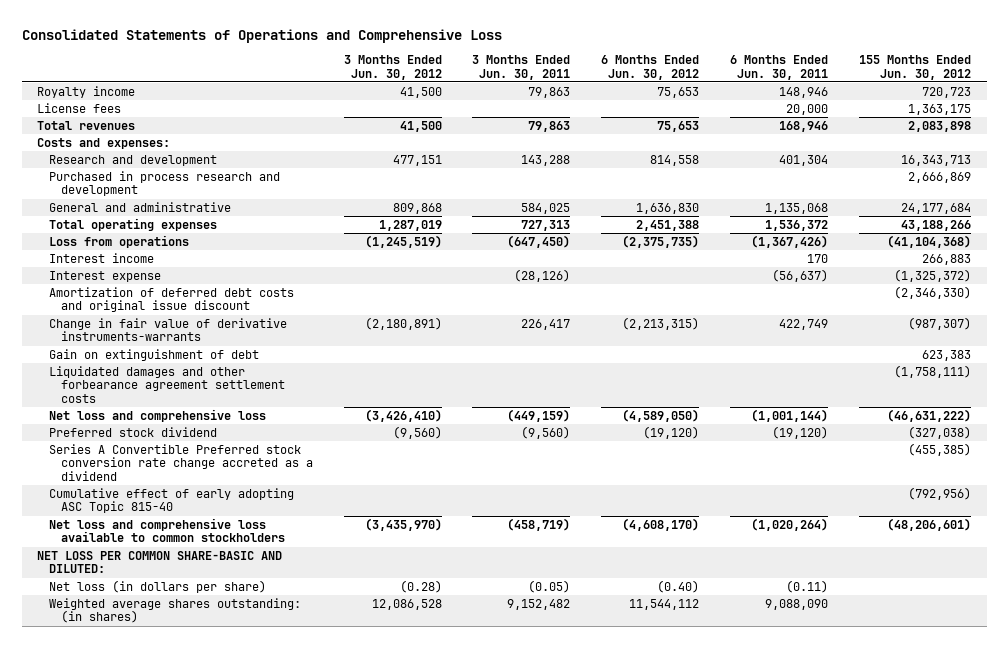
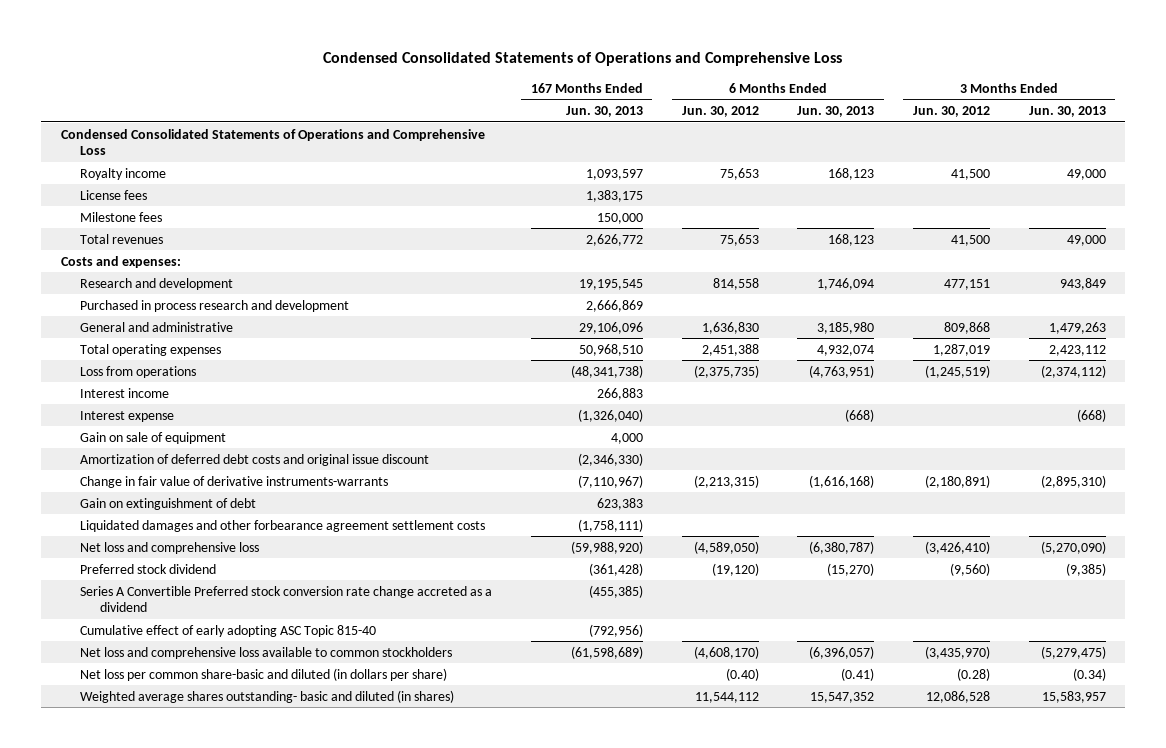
- Consolidated Statements of Operations and Comprehensive Loss
+ Condensed Consolidated Statements of Operations and Comprehensive Loss
- | 3 Months Ended Jun. 30, 2012 | 3 Months Ended Jun. 30, 2011 | 6 Months Ended Jun. 30, 2012 | 6 Months Ended Jun. 30, 2011 | 155 Months Ended Jun. 30, 2012
+ | 167 Months Ended Jun. 30, 2013 | 6 Months Ended Jun. 30, 2012 | 6 Months Ended Jun. 30, 2013 | 3 Months Ended Jun. 30, 2012 | 3 Months Ended Jun. 30, 2013
+ Condensed Consolidated Statements of Operations and Comprehensive Loss
+ Milestone fees | 150,000 | | | |
+ Gain on sale of equipment | 4,000 | | | |
- NET LOSS PER COMMON SHARE-BASIC AND DILUTED:
- Net loss (in dollars per share) | (0.28) | (0.05) | (0.40) | (0.11) |
- Weighted average shares outstanding: (in shares) | 12,086,528 | 9,152,482 | 11,544,112 | 9,088,090 |
+ Net loss per common share-basic and diluted (in dollars per share) | | (0.40) | (0.41) | (0.28) | (0.34)
+ Weighted average shares outstanding- basic and diluted (in shares) | | 11,544,112 | 15,547,352 | 12,086,528 | 15,583,957

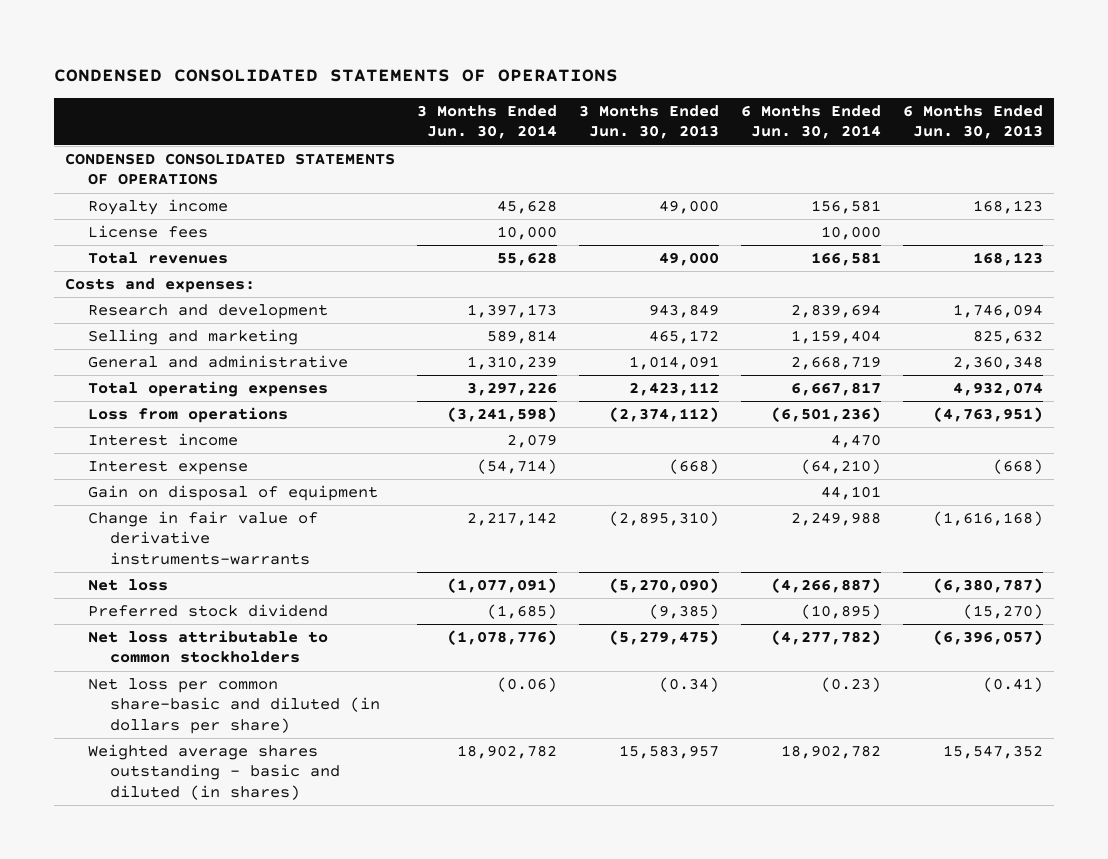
- Condensed Consolidated Statements of Operations and Comprehensive Loss
+ CONDENSED CONSOLIDATED STATEMENTS OF OPERATIONS
- | 167 Months Ended Jun. 30, 2013 | 6 Months Ended Jun. 30, 2012 | 6 Months Ended Jun. 30, 2013 | 3 Months Ended Jun. 30, 2012 | 3 Months Ended Jun. 30, 2013
+ | 3 Months Ended Jun. 30, 2014 | 3 Months Ended Jun. 30, 2013 | 6 Months Ended Jun. 30, 2014 | 6 Months Ended Jun. 30, 2013
- Condensed Consolidated Statements of Operations and Comprehensive Loss
+ CONDENSED CONSOLIDATED STATEMENTS OF OPERATIONS
- Milestone fees | 150,000 | | | |
- Purchased in process research and development | 2,666,869 | | | |
- General and administrative | 29,106,096 | 1,636,830 | 3,185,980 | 809,868 | 1,479,263
+ Selling and marketing | 589,814 | 465,172 | 1,159,404 | 825,632
+ General and administrative | 1,310,239 | 1,014,091 | 2,668,719 | 2,360,348
- Gain on sale of equipment | 4,000 | | | |
- Amortization of deferred debt costs and original issue discount | (2,346,330) | | | |
+ Gain on disposal of equipment | | | 44,101 |
- Gain on extinguishment of debt | 623,383 | | | |
- Liquidated damages and other forbearance agreement settlement costs | (1,758,111) | | | |
- Net loss and comprehensive loss | (59,988,920) | (4,589,050) | (6,380,787) | (3,426,410) | (5,270,090)
+ Net loss | (1,077,091) | (5,270,090) | (4,266,887) | (6,380,787)
- Series A Convertible Preferred stock conversion rate change accreted as a dividend | (455,385) | | | |
- Cumulative effect of early adopting ASC Topic 815-40 | (792,956) | | | |
- Net loss and comprehensive loss available to common stockholders | (61,598,689) | (4,608,170) | (6,396,057) | (3,435,970) | (5,279,475)
+ Net loss attributable to common stockholders | (1,078,776) | (5,279,475) | (4,277,782) | (6,396,057)
- Weighted average shares outstanding- basic and diluted (in shares) | | 11,544,112 | 15,547,352 | 12,086,528 | 15,583,957
+ Weighted average shares outstanding - basic and diluted (in shares) | 18,902,782 | 15,583,957 | 18,902,782 | 15,547,352

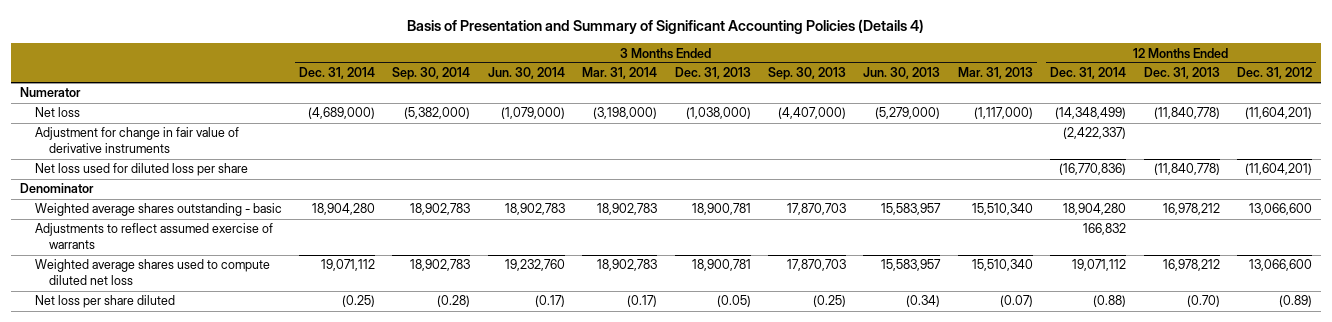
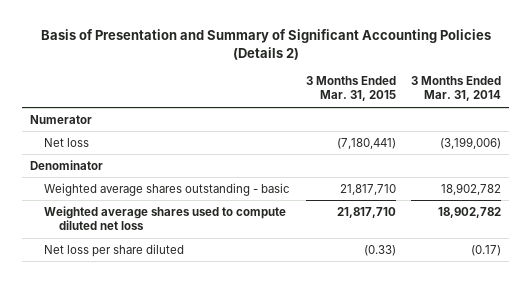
- Basis of Presentation and Summary of Significant Accounting Policies (Details 4)
+ Basis of Presentation and Summary of Significant Accounting Policies (Details 2)
- | 3 Months Ended Dec. 31, 2014 | 3 Months Ended Sep. 30, 2014 | 3 Months Ended Jun. 30, 2014 | 3 Months Ended Mar. 31, 2014 | 3 Months Ended Dec. 31, 2013 | 3 Months Ended Sep. 30, 2013 | 3 Months Ended Jun. 30, 2013 | 3 Months Ended Mar. 31, 2013 | 12 Months Ended Dec. 31, 2014 | 12 Months Ended Dec. 31, 2013 | 12 Months Ended Dec. 31, 2012
+ | 3 Months Ended Mar. 31, 2015 | 3 Months Ended Mar. 31, 2014
- Net loss | (4,689,000) | (5,382,000) | (1,079,000) | (3,198,000) | (1,038,000) | (4,407,000) | (5,279,000) | (1,117,000) | (14,348,499) | (11,840,778) | (11,604,201)
- Adjustment for change in fair value of derivative instruments | | | | | | | | | (2,422,337) | |
- Net loss used for diluted loss per share | | | | | | | | | (16,770,836) | (11,840,778) | (11,604,201)
+ Net loss | (7,180,441) | (3,199,006)
- Weighted average shares outstanding - basic | 18,904,280 | 18,902,783 | 18,902,783 | 18,902,783 | 18,900,781 | 17,870,703 | 15,583,957 | 15,510,340 | 18,904,280 | 16,978,212 | 13,066,600
- Adjustments to reflect assumed exercise of warrants | | | | | | | | | 166,832 | |
- Weighted average shares used to compute diluted net loss | 19,071,112 | 18,902,783 | 19,232,760 | 18,902,783 | 18,900,781 | 17,870,703 | 15,583,957 | 15,510,340 | 19,071,112 | 16,978,212 | 13,066,600
+ Weighted average shares outstanding - basic | 21,817,710 | 18,902,782
+ Weighted average shares used to compute diluted net loss | 21,817,710 | 18,902,782

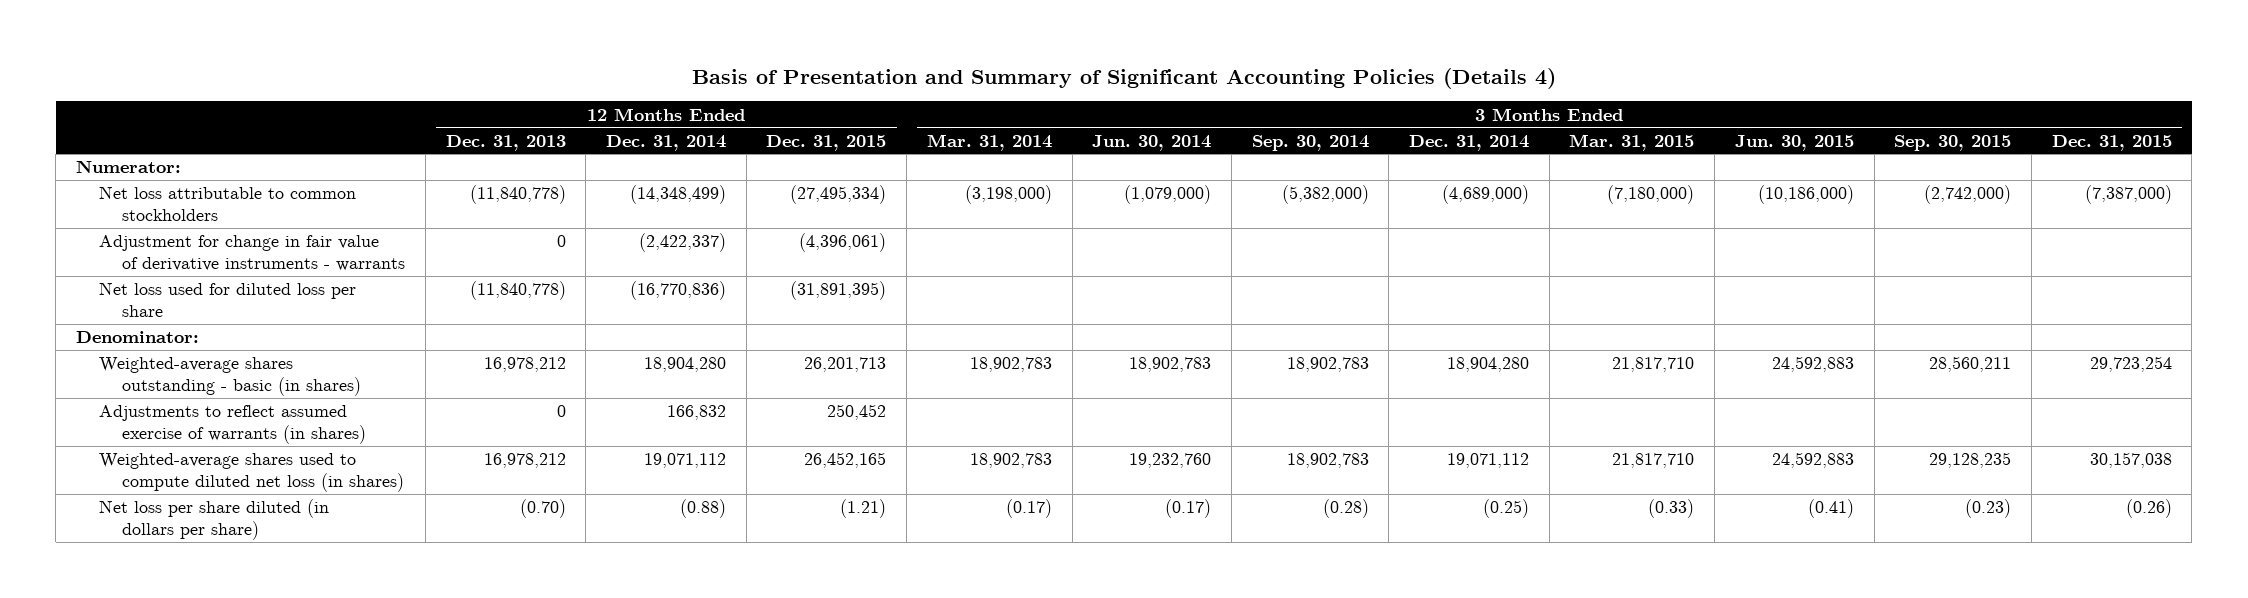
- Basis of Presentation and Summary of Significant Accounting Policies (Details 2)
+ Basis of Presentation and Summary of Significant Accounting Policies (Details 4)
- | 3 Months Ended Mar. 31, 2015 | 3 Months Ended Mar. 31, 2014
+ | 12 Months Ended Dec. 31, 2013 | 12 Months Ended Dec. 31, 2014 | 12 Months Ended Dec. 31, 2015 | 3 Months Ended Mar. 31, 2014 | 3 Months Ended Jun. 30, 2014 | 3 Months Ended Sep. 30, 2014 | 3 Months Ended Dec. 31, 2014 | 3 Months Ended Mar. 31, 2015 | 3 Months Ended Jun. 30, 2015 | 3 Months Ended Sep. 30, 2015 | 3 Months Ended Dec. 31, 2015
- Numerator
- Net loss | (7,180,441) | (3,199,006)
- Denominator
- Weighted average shares outstanding - basic | 21,817,710 | 18,902,782
- Weighted average shares used to compute diluted net loss | 21,817,710 | 18,902,782
- Net loss per share diluted | (0.33) | (0.17)
+ Numerator:
+ Net loss attributable to common stockholders | (11,840,778) | (14,348,499) | (27,495,334) | (3,198,000) | (1,079,000) | (5,382,000) | (4,689,000) | (7,180,000) | (10,186,000) | (2,742,000) | (7,387,000)
+ Adjustment for change in fair value of derivative instruments - warrants | 0 | (2,422,337) | (4,396,061) | | | | | | | |
+ Net loss used for diluted loss per share | (11,840,778) | (16,770,836) | (31,891,395) | | | | | | | |
+ Denominator:
+ Weighted-average shares outstanding - basic (in shares) | 16,978,212 | 18,904,280 | 26,201,713 | 18,902,783 | 18,902,783 | 18,902,783 | 18,904,280 | 21,817,710 | 24,592,883 | 28,560,211 | 29,723,254
+ Adjustments to reflect assumed exercise of warrants (in shares) | 0 | 166,832 | 250,452 | | | | | | | |
+ Weighted-average shares used to compute diluted net loss (in shares) | 16,978,212 | 19,071,112 | 26,452,165 | 18,902,783 | 19,232,760 | 18,902,783 | 19,071,112 | 21,817,710 | 24,592,883 | 29,128,235 | 30,157,038
+ Net loss per share diluted (in dollars per share) | (0.70) | (0.88) | (1.21) | (0.17) | (0.17) | (0.28) | (0.25) | (0.33) | (0.41) | (0.23) | (0.26)

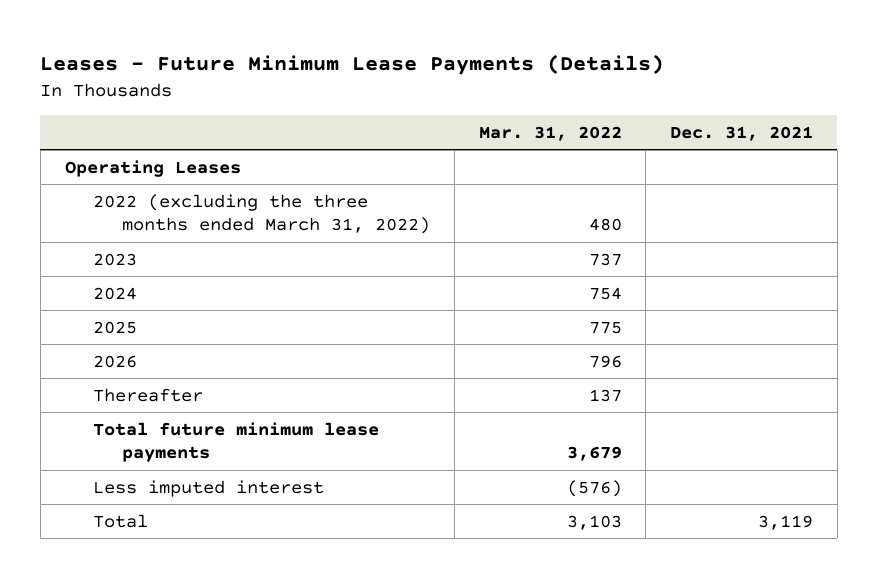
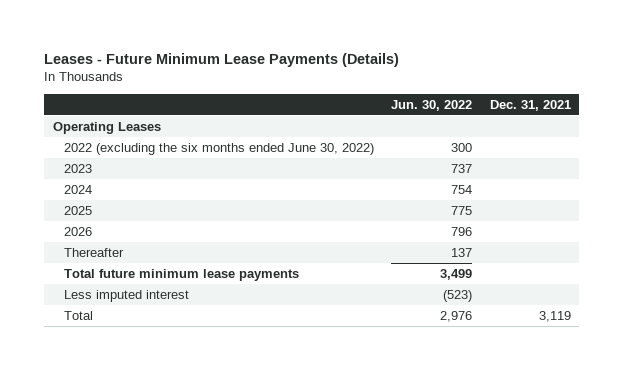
- | Mar. 31, 2022 | Dec. 31, 2021
+ | Jun. 30, 2022 | Dec. 31, 2021
- 2022 (excluding the three months ended March 31, 2022) | 480 |
+ 2022 (excluding the six months ended June 30, 2022) | 300 |

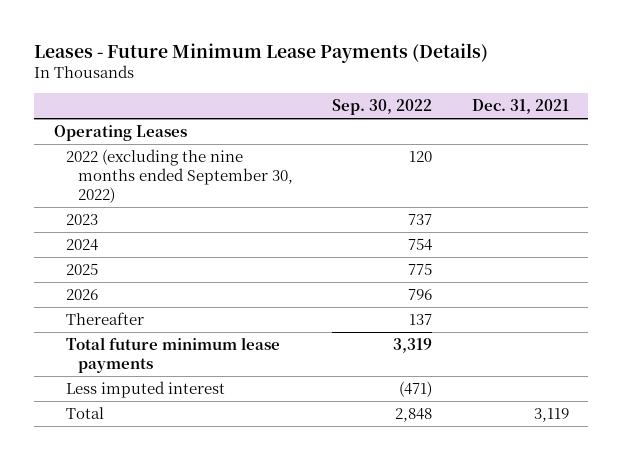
- | Jun. 30, 2022 | Dec. 31, 2021
+ | Sep. 30, 2022 | Dec. 31, 2021
- 2022 (excluding the six months ended June 30, 2022) | 300 |
+ 2022 (excluding the nine months ended September 30, 2022) | 120 |

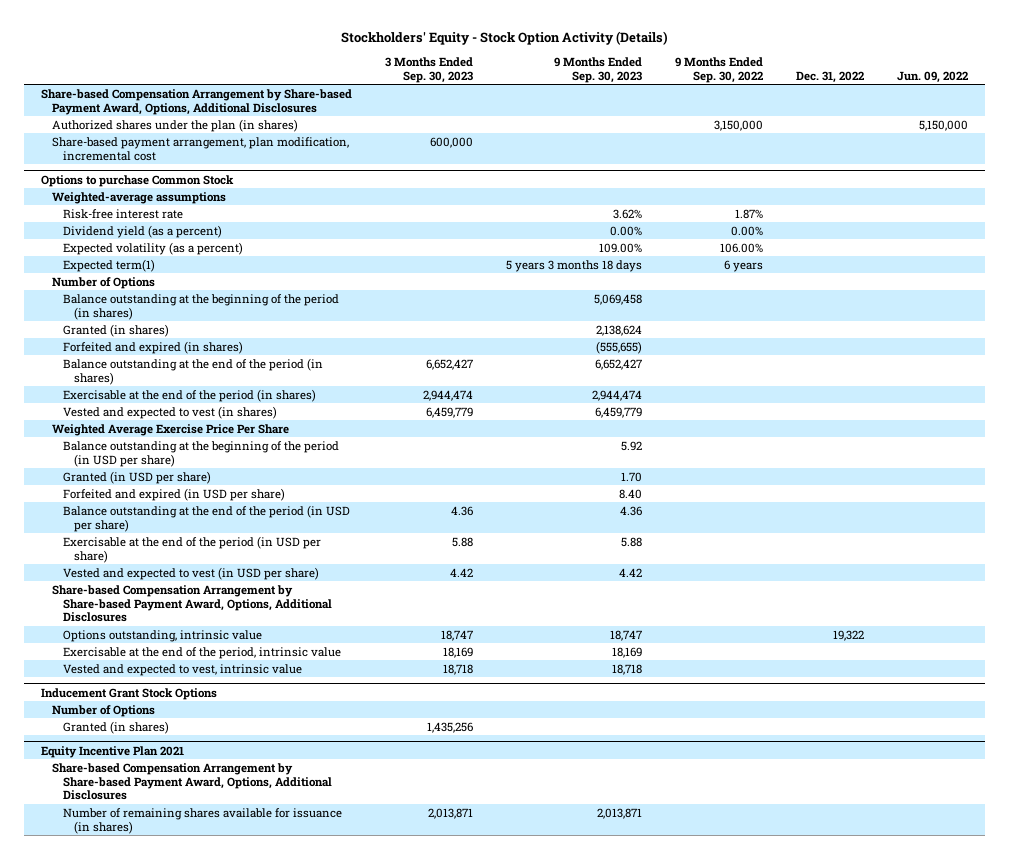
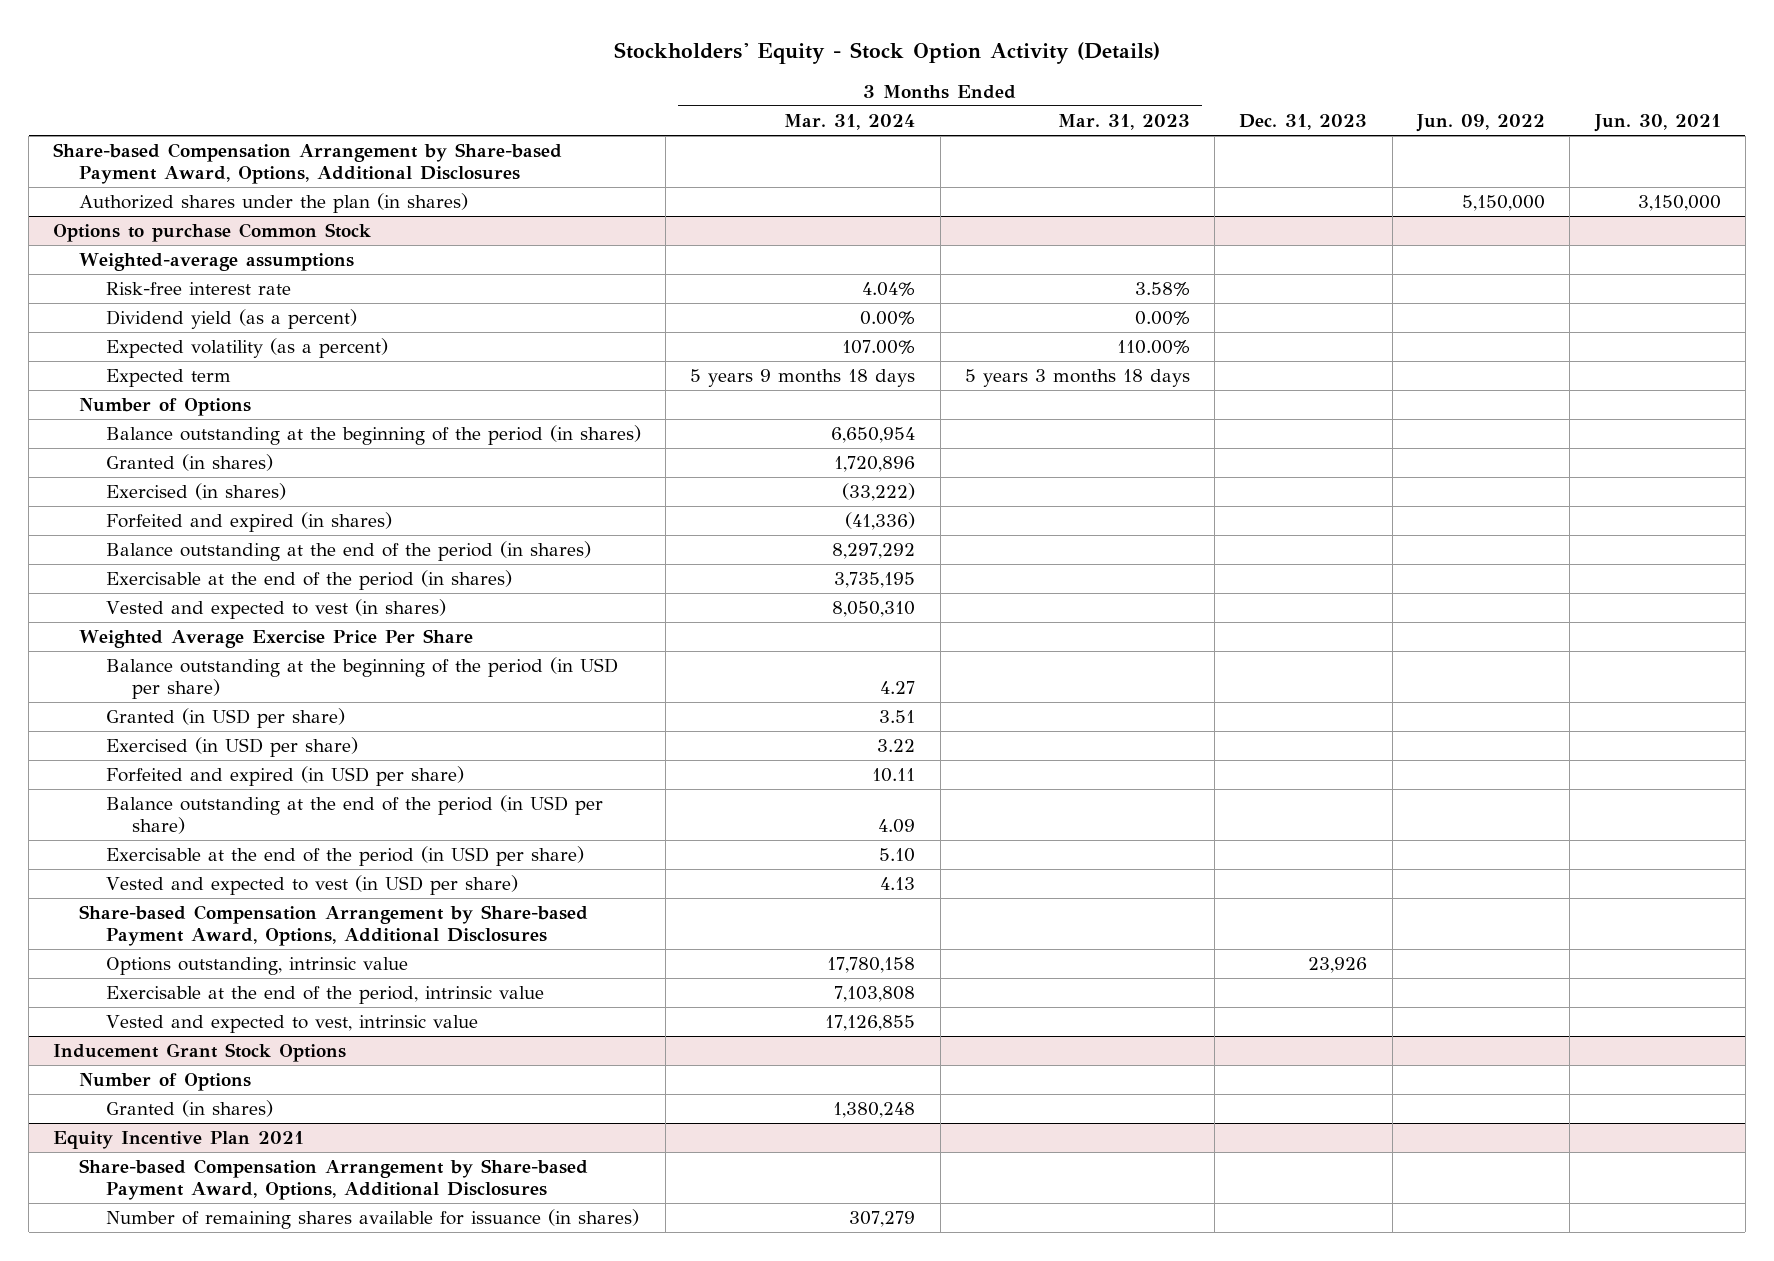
- | 3 Months Ended Sep. 30, 2023 | 9 Months Ended Sep. 30, 2023 | 9 Months Ended Sep. 30, 2022 | Dec. 31, 2022 | Jun. 09, 2022
+ | 3 Months Ended Mar. 31, 2024 | 3 Months Ended Mar. 31, 2023 | Dec. 31, 2023 | Jun. 09, 2022 | Jun. 30, 2021
- Share-based payment arrangement, plan modification, incremental cost | 600,000 | | | |
@ Options to purchase Common Stock
- Expected term(1) | | 5 years 3 months 18 days | 6 years | |
+ Expected term | 5 years 9 months 18 days | 5 years 3 months 18 days | | |
+ Exercised (in shares) | (33,222) | | | |
+ Exercised (in USD per share) | 3.22 | | | |

